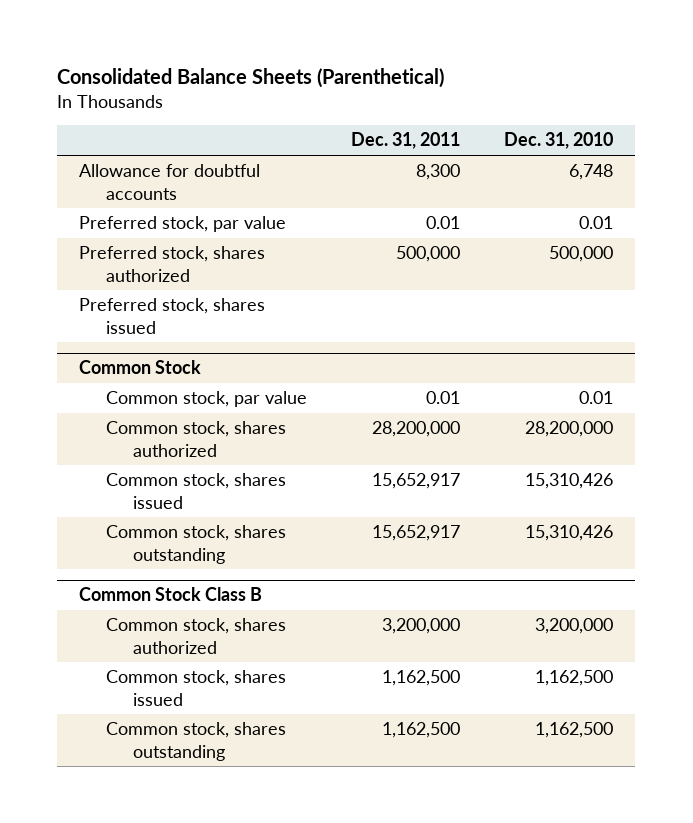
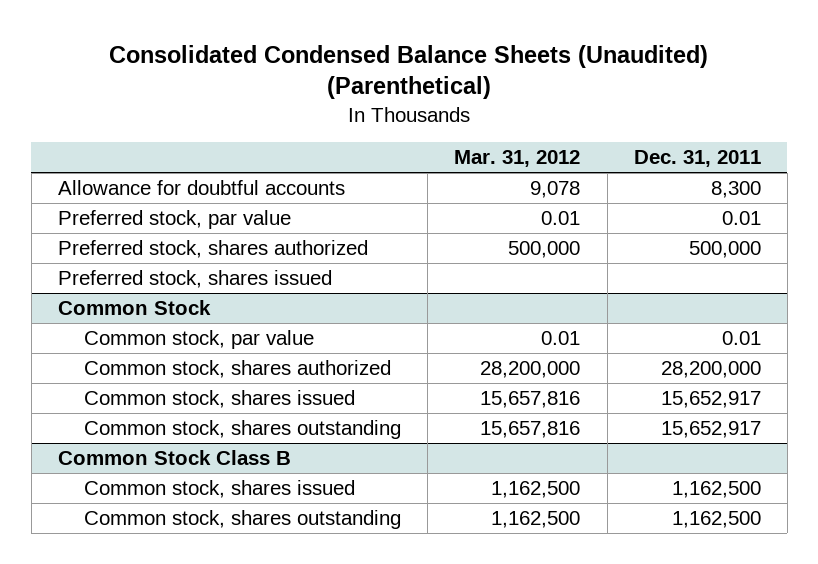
- Consolidated Balance Sheets (Parenthetical)
+ Consolidated Condensed Balance Sheets (Unaudited) (Parenthetical)
- | Dec. 31, 2011 | Dec. 31, 2010
+ | Mar. 31, 2012 | Dec. 31, 2011
@ Common Stock Class B
- Common stock, shares authorized | 3,200,000 | 3,200,000

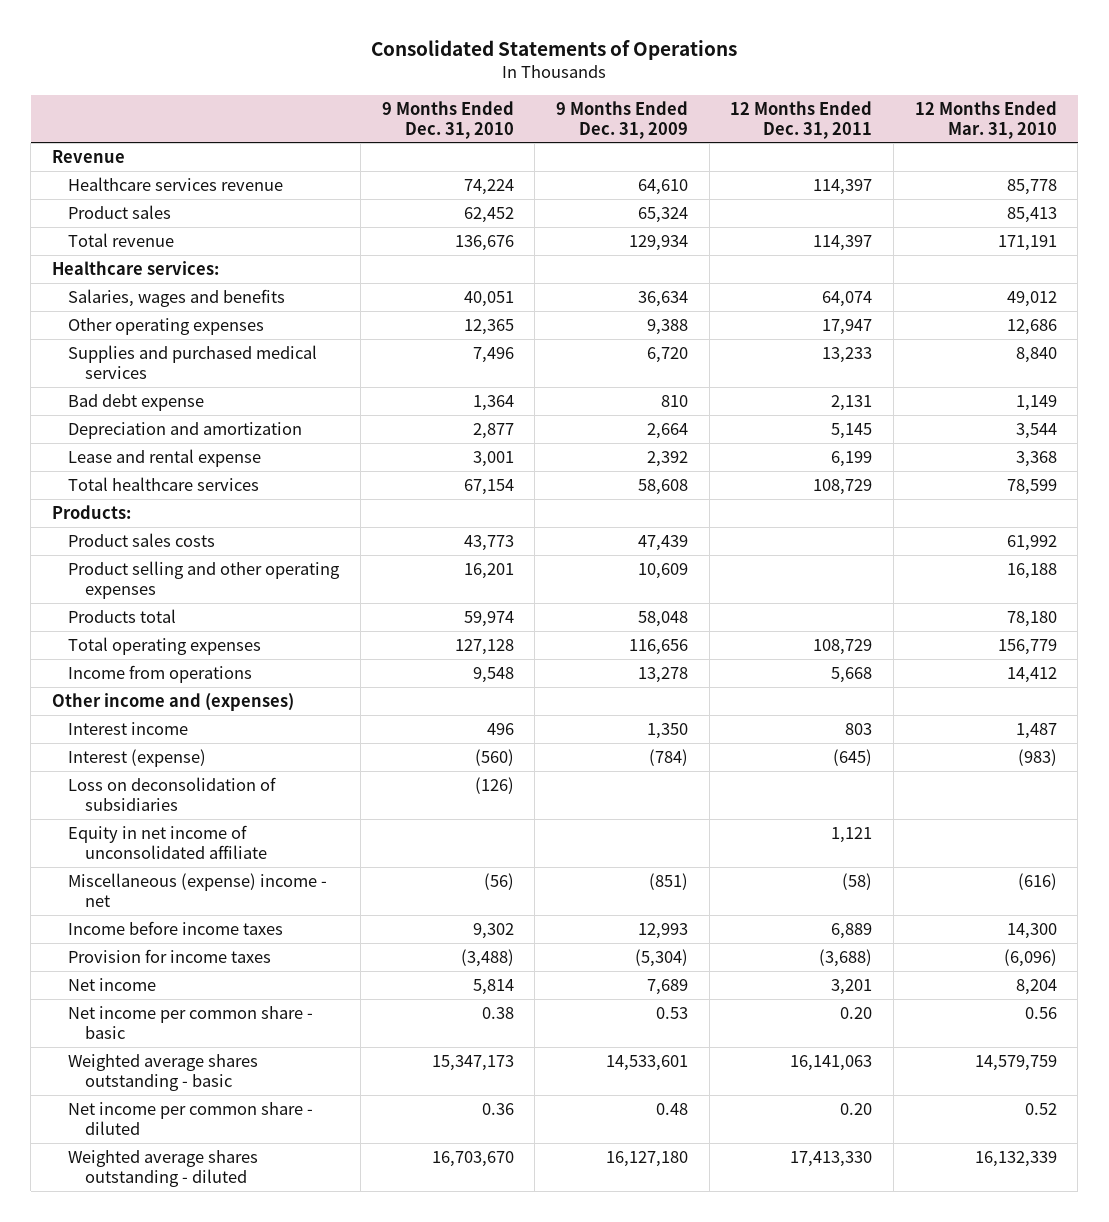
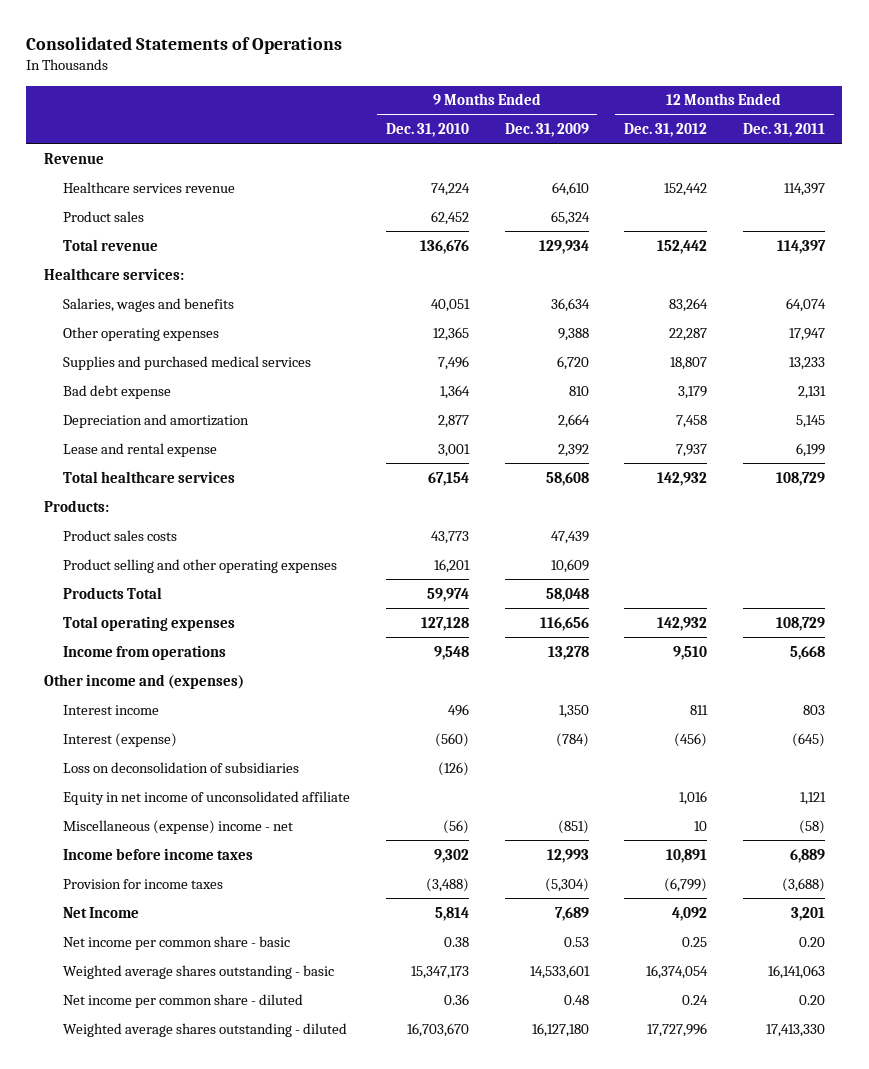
- | 9 Months Ended Dec. 31, 2010 | 9 Months Ended Dec. 31, 2009 | 12 Months Ended Dec. 31, 2011 | 12 Months Ended Mar. 31, 2010
+ | 9 Months Ended Dec. 31, 2010 | 9 Months Ended Dec. 31, 2009 | 12 Months Ended Dec. 31, 2012 | 12 Months Ended Dec. 31, 2011
- Products total | 59,974 | 58,048 | | 78,180
+ Products Total | 59,974 | 58,048 | |
- Net income | 5,814 | 7,689 | 3,201 | 8,204
+ Net Income | 5,814 | 7,689 | 4,092 | 3,201

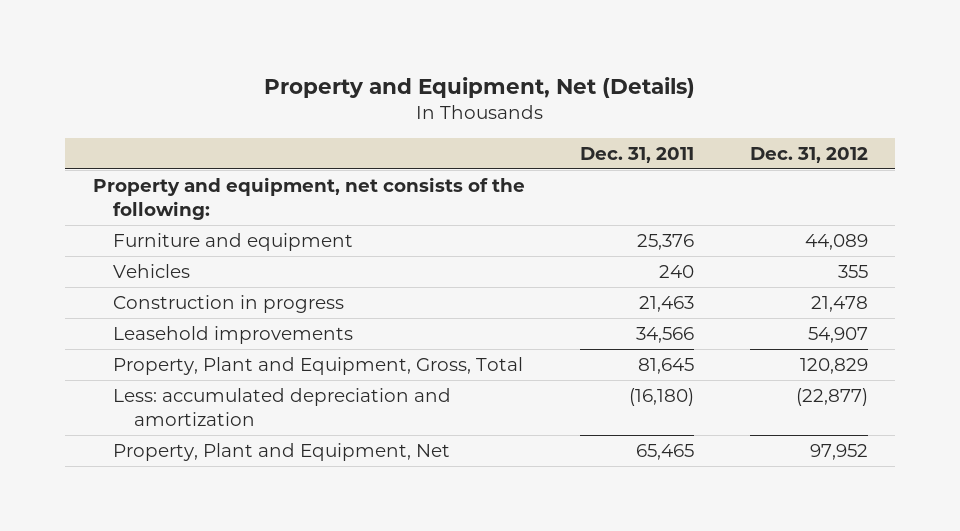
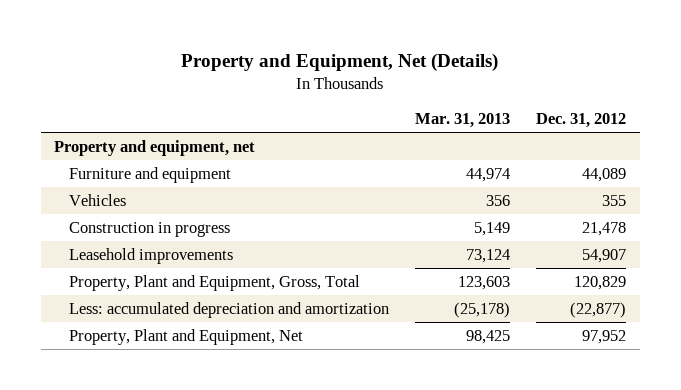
- | Dec. 31, 2011 | Dec. 31, 2012
+ | Mar. 31, 2013 | Dec. 31, 2012
- Property and equipment, net consists of the following:
+ Property and equipment, net

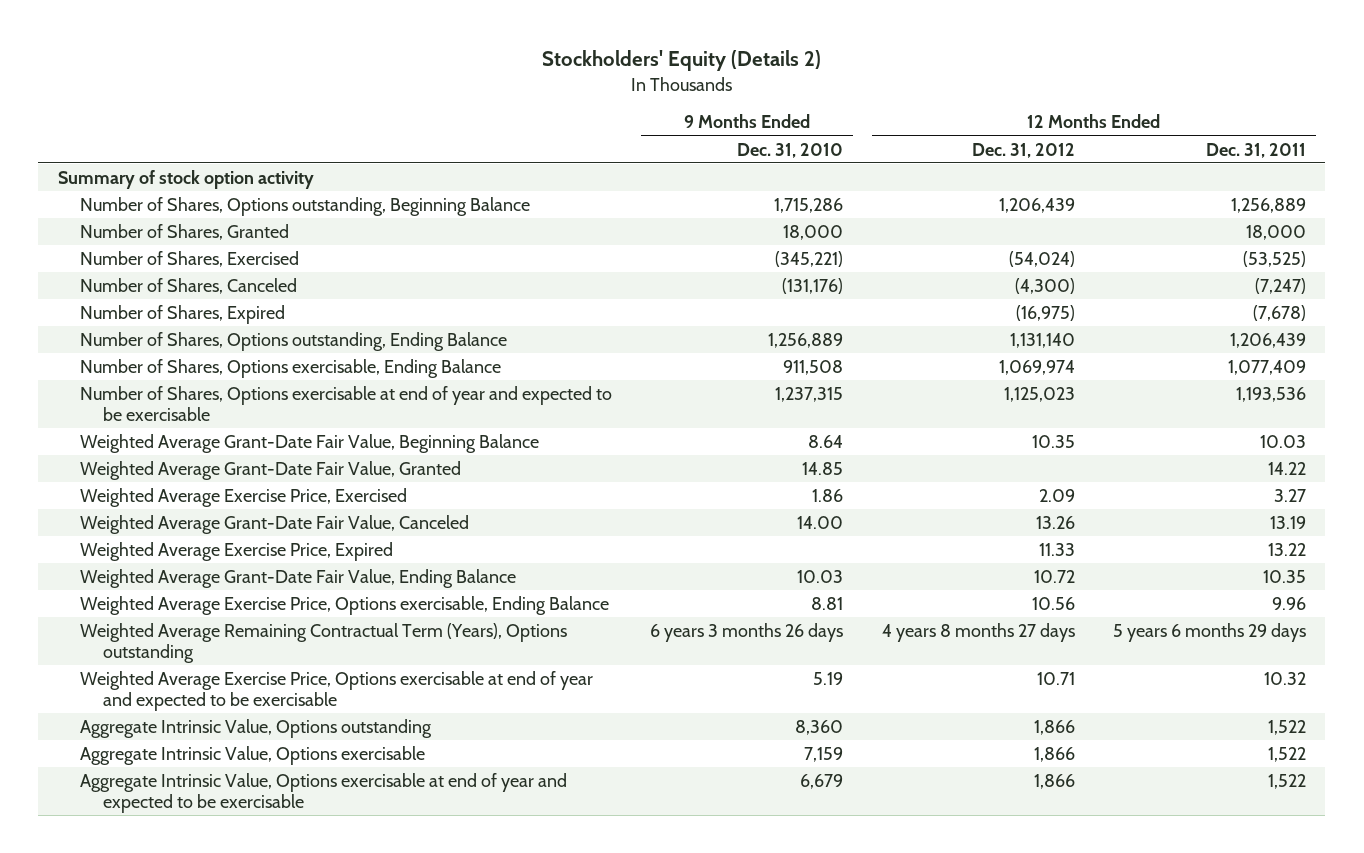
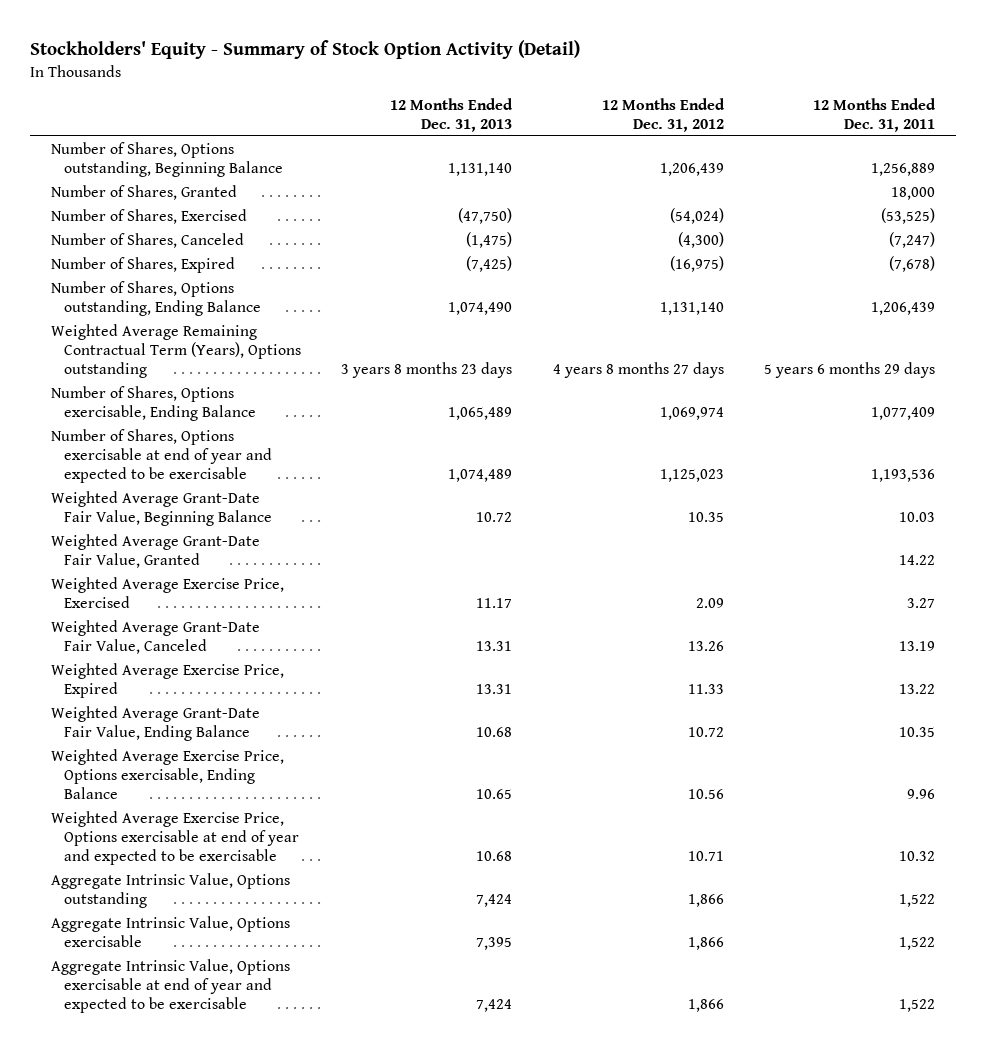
- Stockholders' Equity (Details 2)
+ Stockholders' Equity - Summary of Stock Option Activity (Detail)
- | 9 Months Ended Dec. 31, 2010 | 12 Months Ended Dec. 31, 2012 | 12 Months Ended Dec. 31, 2011
+ | 12 Months Ended Dec. 31, 2013 | 12 Months Ended Dec. 31, 2012 | 12 Months Ended Dec. 31, 2011
- Summary of stock option activity
moved up: Weighted Average Remaining Contractual Term (Years), Options outstanding | 3 years 8 months 23 days | 4 years 8 months 27 days | 5 years 6 months 29 days

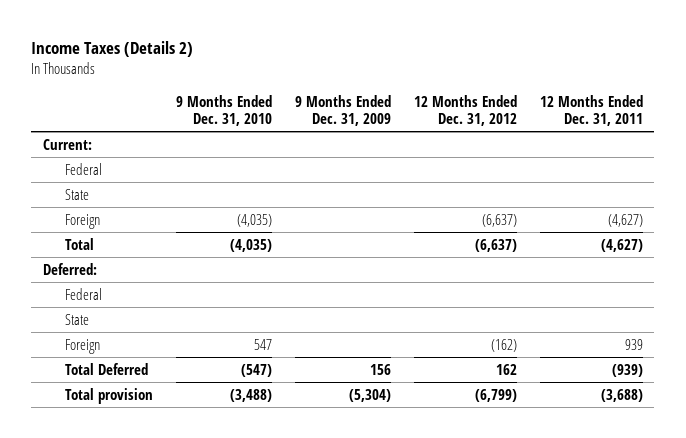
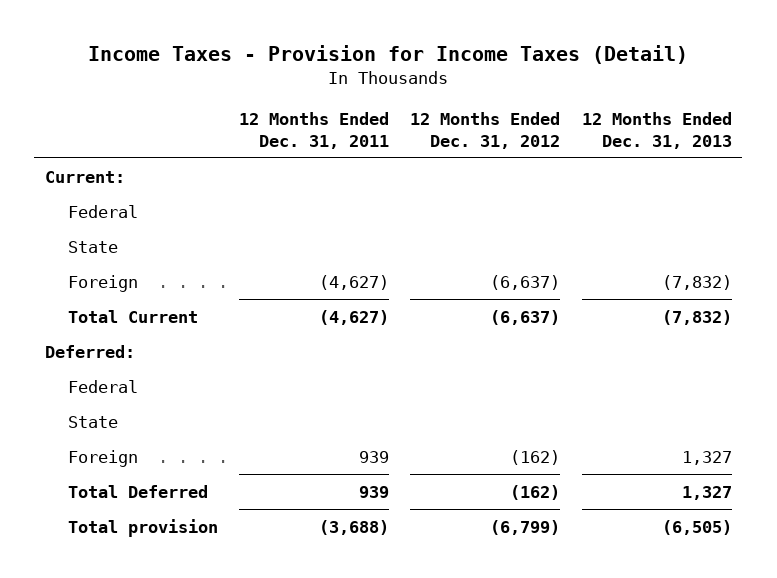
- Income Taxes (Details 2)
+ Income Taxes - Provision for Income Taxes (Detail)
- | 9 Months Ended Dec. 31, 2010 | 9 Months Ended Dec. 31, 2009 | 12 Months Ended Dec. 31, 2012 | 12 Months Ended Dec. 31, 2011
+ | 12 Months Ended Dec. 31, 2011 | 12 Months Ended Dec. 31, 2012 | 12 Months Ended Dec. 31, 2013
- Total | (4,035) | | (6,637) | (4,627)
+ Total Current | (4,627) | (6,637) | (7,832)
- Total Deferred | (547) | 156 | 162 | (939)
+ Total Deferred | 939 | (162) | 1,327

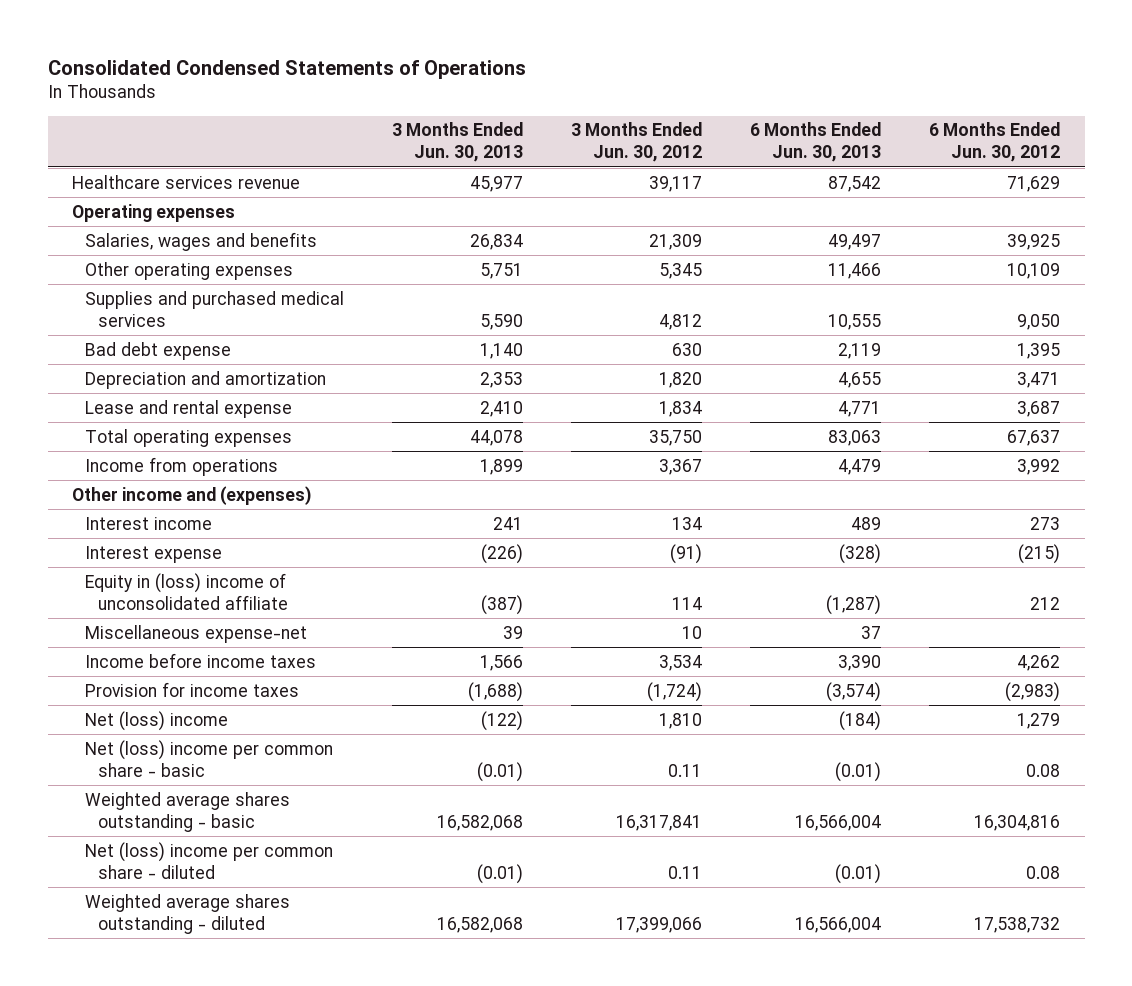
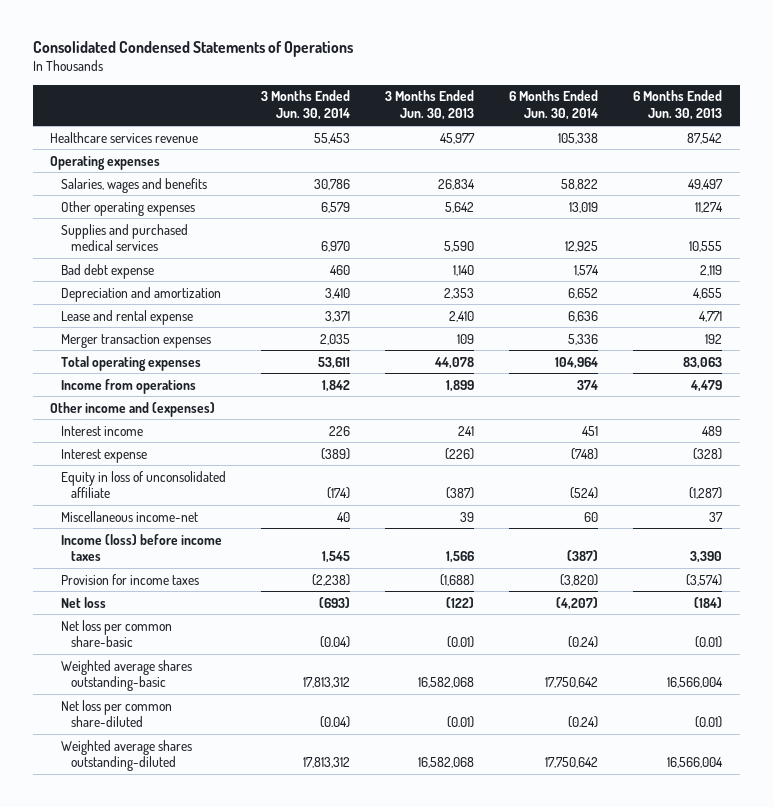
- | 3 Months Ended Jun. 30, 2013 | 3 Months Ended Jun. 30, 2012 | 6 Months Ended Jun. 30, 2013 | 6 Months Ended Jun. 30, 2012
+ | 3 Months Ended Jun. 30, 2014 | 3 Months Ended Jun. 30, 2013 | 6 Months Ended Jun. 30, 2014 | 6 Months Ended Jun. 30, 2013
- Other operating expenses | 5,751 | 5,345 | 11,466 | 10,109
+ Other operating expenses | 6,579 | 5,642 | 13,019 | 11,274
+ Merger transaction expenses | 2,035 | 109 | 5,336 | 192
- Equity in (loss) income of unconsolidated affiliate | (387) | 114 | (1,287) | 212
- Miscellaneous expense-net | 39 | 10 | 37 |
- Income before income taxes | 1,566 | 3,534 | 3,390 | 4,262
+ Equity in loss of unconsolidated affiliate | (174) | (387) | (524) | (1,287)
+ Miscellaneous income-net | 40 | 39 | 60 | 37
+ Income (loss) before income taxes | 1,545 | 1,566 | (387) | 3,390
- Net (loss) income | (122) | 1,810 | (184) | 1,279
- Net (loss) income per common share - basic | (0.01) | 0.11 | (0.01) | 0.08
- Weighted average shares outstanding - basic | 16,582,068 | 16,317,841 | 16,566,004 | 16,304,816
- Net (loss) income per common share - diluted | (0.01) | 0.11 | (0.01) | 0.08
- Weighted average shares outstanding - diluted | 16,582,068 | 17,399,066 | 16,566,004 | 17,538,732
+ Net loss | (693) | (122) | (4,207) | (184)
+ Net loss per common share-basic | (0.04) | (0.01) | (0.24) | (0.01)
+ Weighted average shares outstanding-basic | 17,813,312 | 16,582,068 | 17,750,642 | 16,566,004
+ Net loss per common share-diluted | (0.04) | (0.01) | (0.24) | (0.01)
+ Weighted average shares outstanding-diluted | 17,813,312 | 16,582,068 | 17,750,642 | 16,566,004

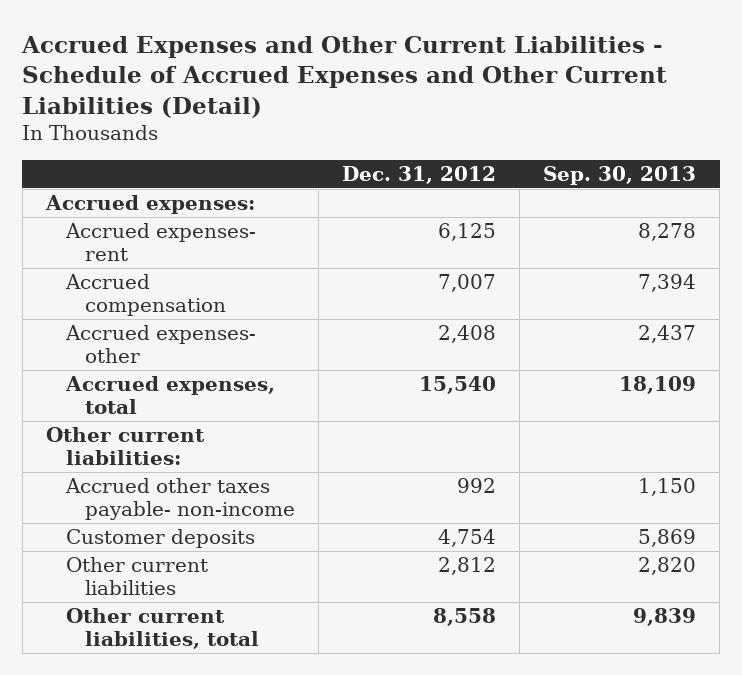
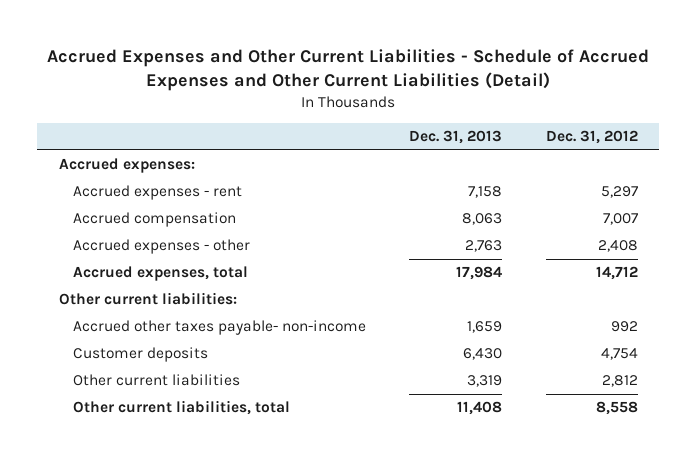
- | Dec. 31, 2012 | Sep. 30, 2013
+ | Dec. 31, 2013 | Dec. 31, 2012
- Accrued expenses- rent | 6,125 | 8,278
+ Accrued expenses - rent | 7,158 | 5,297
- Accrued expenses- other | 2,408 | 2,437
- Accrued expenses, total | 15,540 | 18,109
+ Accrued expenses - other | 2,763 | 2,408
+ Accrued expenses, total | 17,984 | 14,712

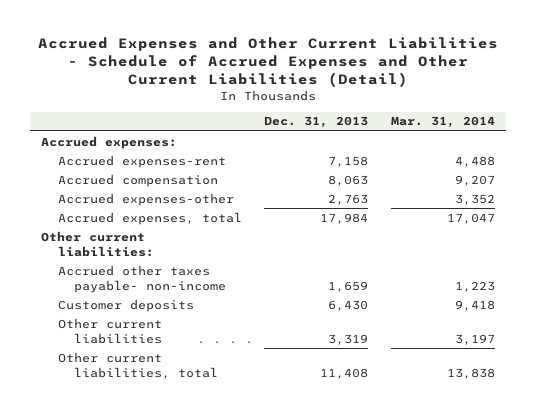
- | Dec. 31, 2013 | Dec. 31, 2012
+ | Dec. 31, 2013 | Mar. 31, 2014
- Accrued expenses - rent | 7,158 | 5,297
+ Accrued expenses-rent | 7,158 | 4,488
- Accrued expenses - other | 2,763 | 2,408
+ Accrued expenses-other | 2,763 | 3,352

